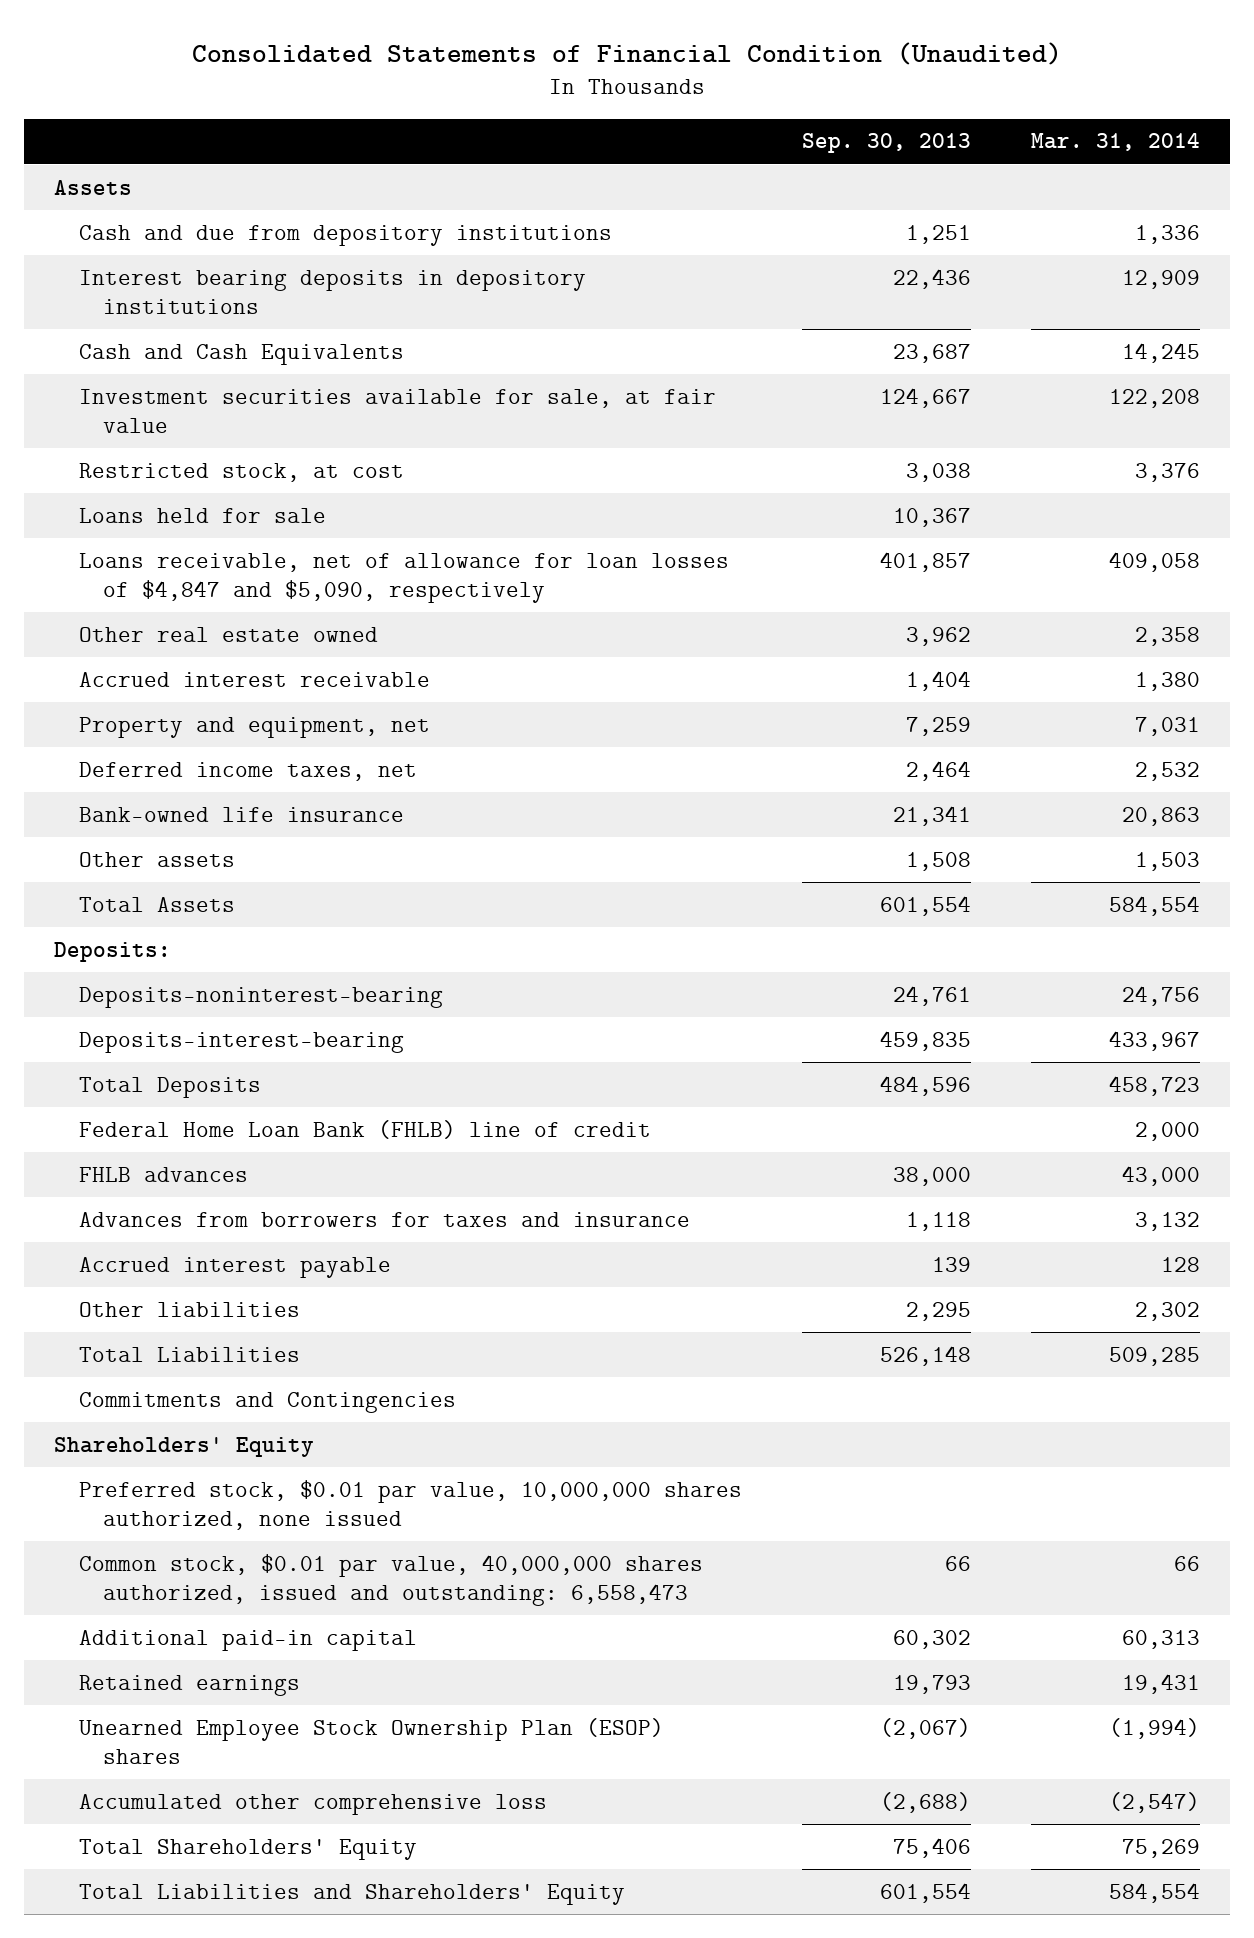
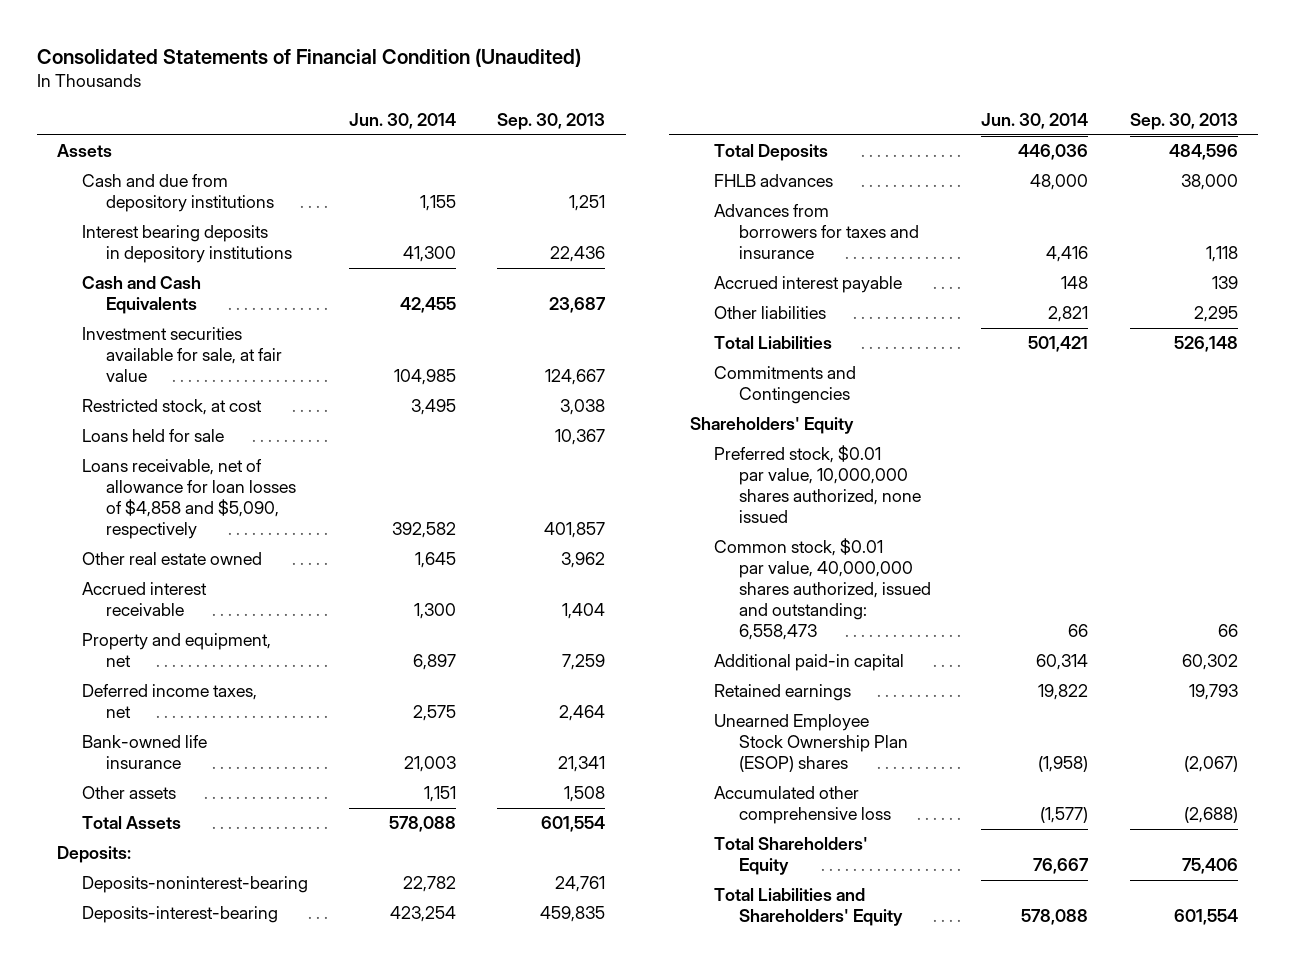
- | Sep. 30, 2013 | Mar. 31, 2014
+ | Jun. 30, 2014 | Sep. 30, 2013
- Loans receivable, net of allowance for loan losses of $4,847 and $5,090, respectively | 401,857 | 409,058
+ Loans receivable, net of allowance for loan losses of $4,858 and $5,090, respectively | 392,582 | 401,857
- Federal Home Loan Bank (FHLB) line of credit | | 2,000

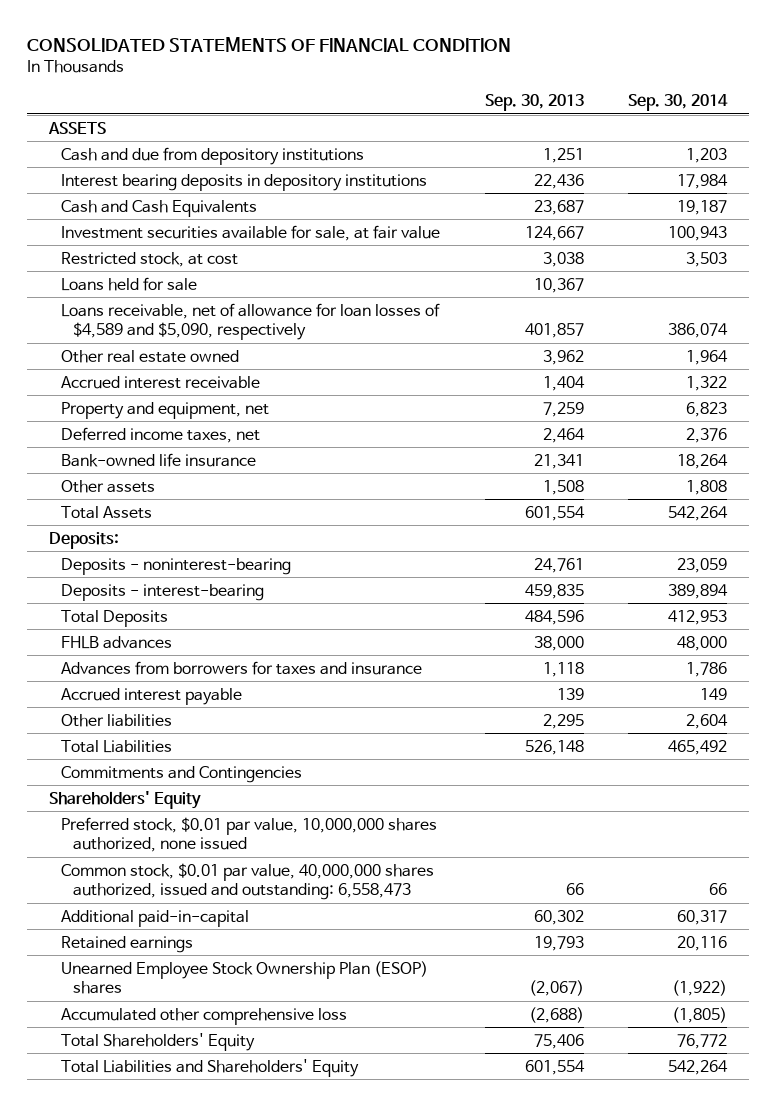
- Consolidated Statements of Financial Condition (Unaudited)
+ CONSOLIDATED STATEMENTS OF FINANCIAL CONDITION
- | Jun. 30, 2014 | Sep. 30, 2013
+ | Sep. 30, 2013 | Sep. 30, 2014
- Assets
+ ASSETS
- Loans receivable, net of allowance for loan losses of $4,858 and $5,090, respectively | 392,582 | 401,857
+ Loans receivable, net of allowance for loan losses of $4,589 and $5,090, respectively | 401,857 | 386,074
- Deposits-noninterest-bearing | 22,782 | 24,761
- Deposits-interest-bearing | 423,254 | 459,835
+ Deposits - noninterest-bearing | 24,761 | 23,059
+ Deposits - interest-bearing | 459,835 | 389,894
- Additional paid-in capital | 60,314 | 60,302
+ Additional paid-in-capital | 60,302 | 60,317

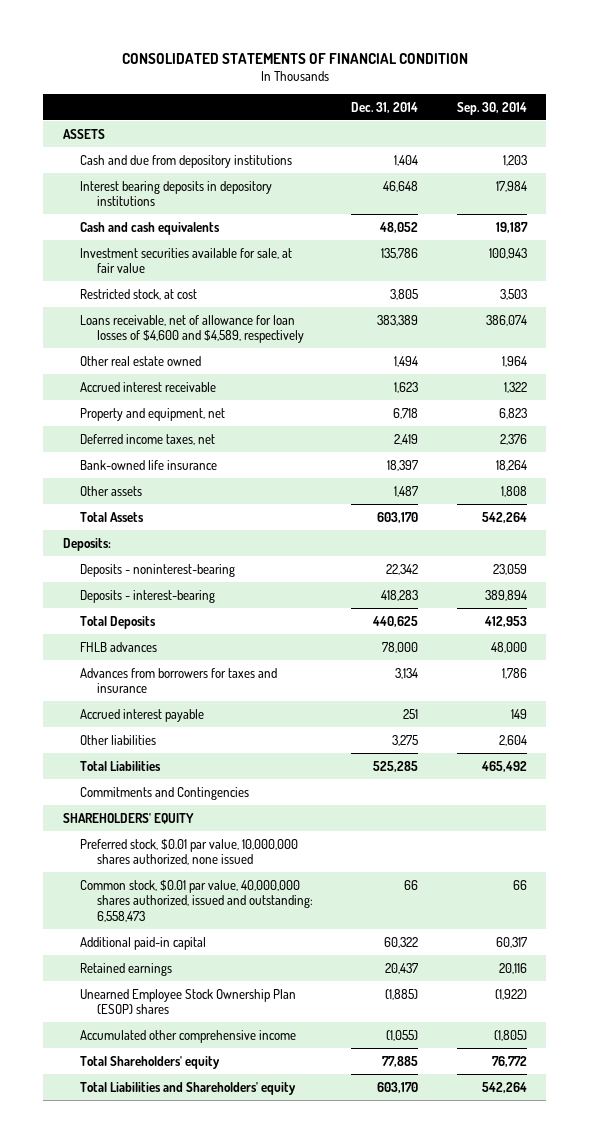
- | Sep. 30, 2013 | Sep. 30, 2014
+ | Dec. 31, 2014 | Sep. 30, 2014
- Cash and Cash Equivalents | 23,687 | 19,187
+ Cash and cash equivalents | 48,052 | 19,187
- Loans held for sale | 10,367 |
- Loans receivable, net of allowance for loan losses of $4,589 and $5,090, respectively | 401,857 | 386,074
+ Loans receivable, net of allowance for loan losses of $4,600 and $4,589, respectively | 383,389 | 386,074
- Shareholders' Equity
+ SHAREHOLDERS' EQUITY
- Additional paid-in-capital | 60,302 | 60,317
+ Additional paid-in capital | 60,322 | 60,317
- Accumulated other comprehensive loss | (2,688) | (1,805)
- Total Shareholders' Equity | 75,406 | 76,772
- Total Liabilities and Shareholders' Equity | 601,554 | 542,264
+ Accumulated other comprehensive income | (1,055) | (1,805)
+ Total Shareholders' equity | 77,885 | 76,772
+ Total Liabilities and Shareholders' equity | 603,170 | 542,264

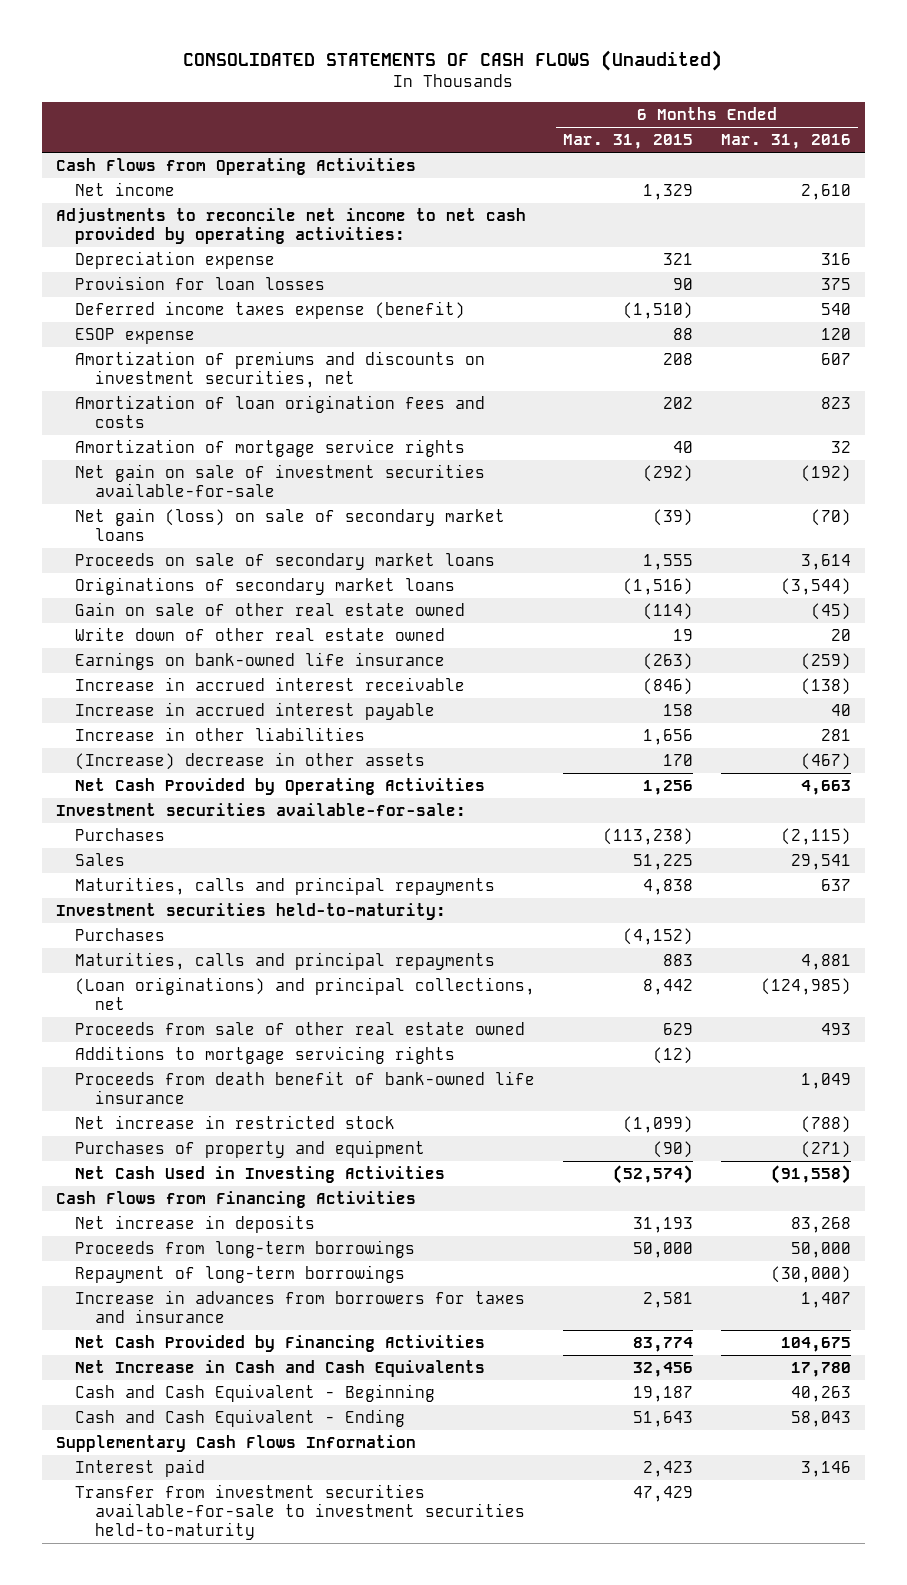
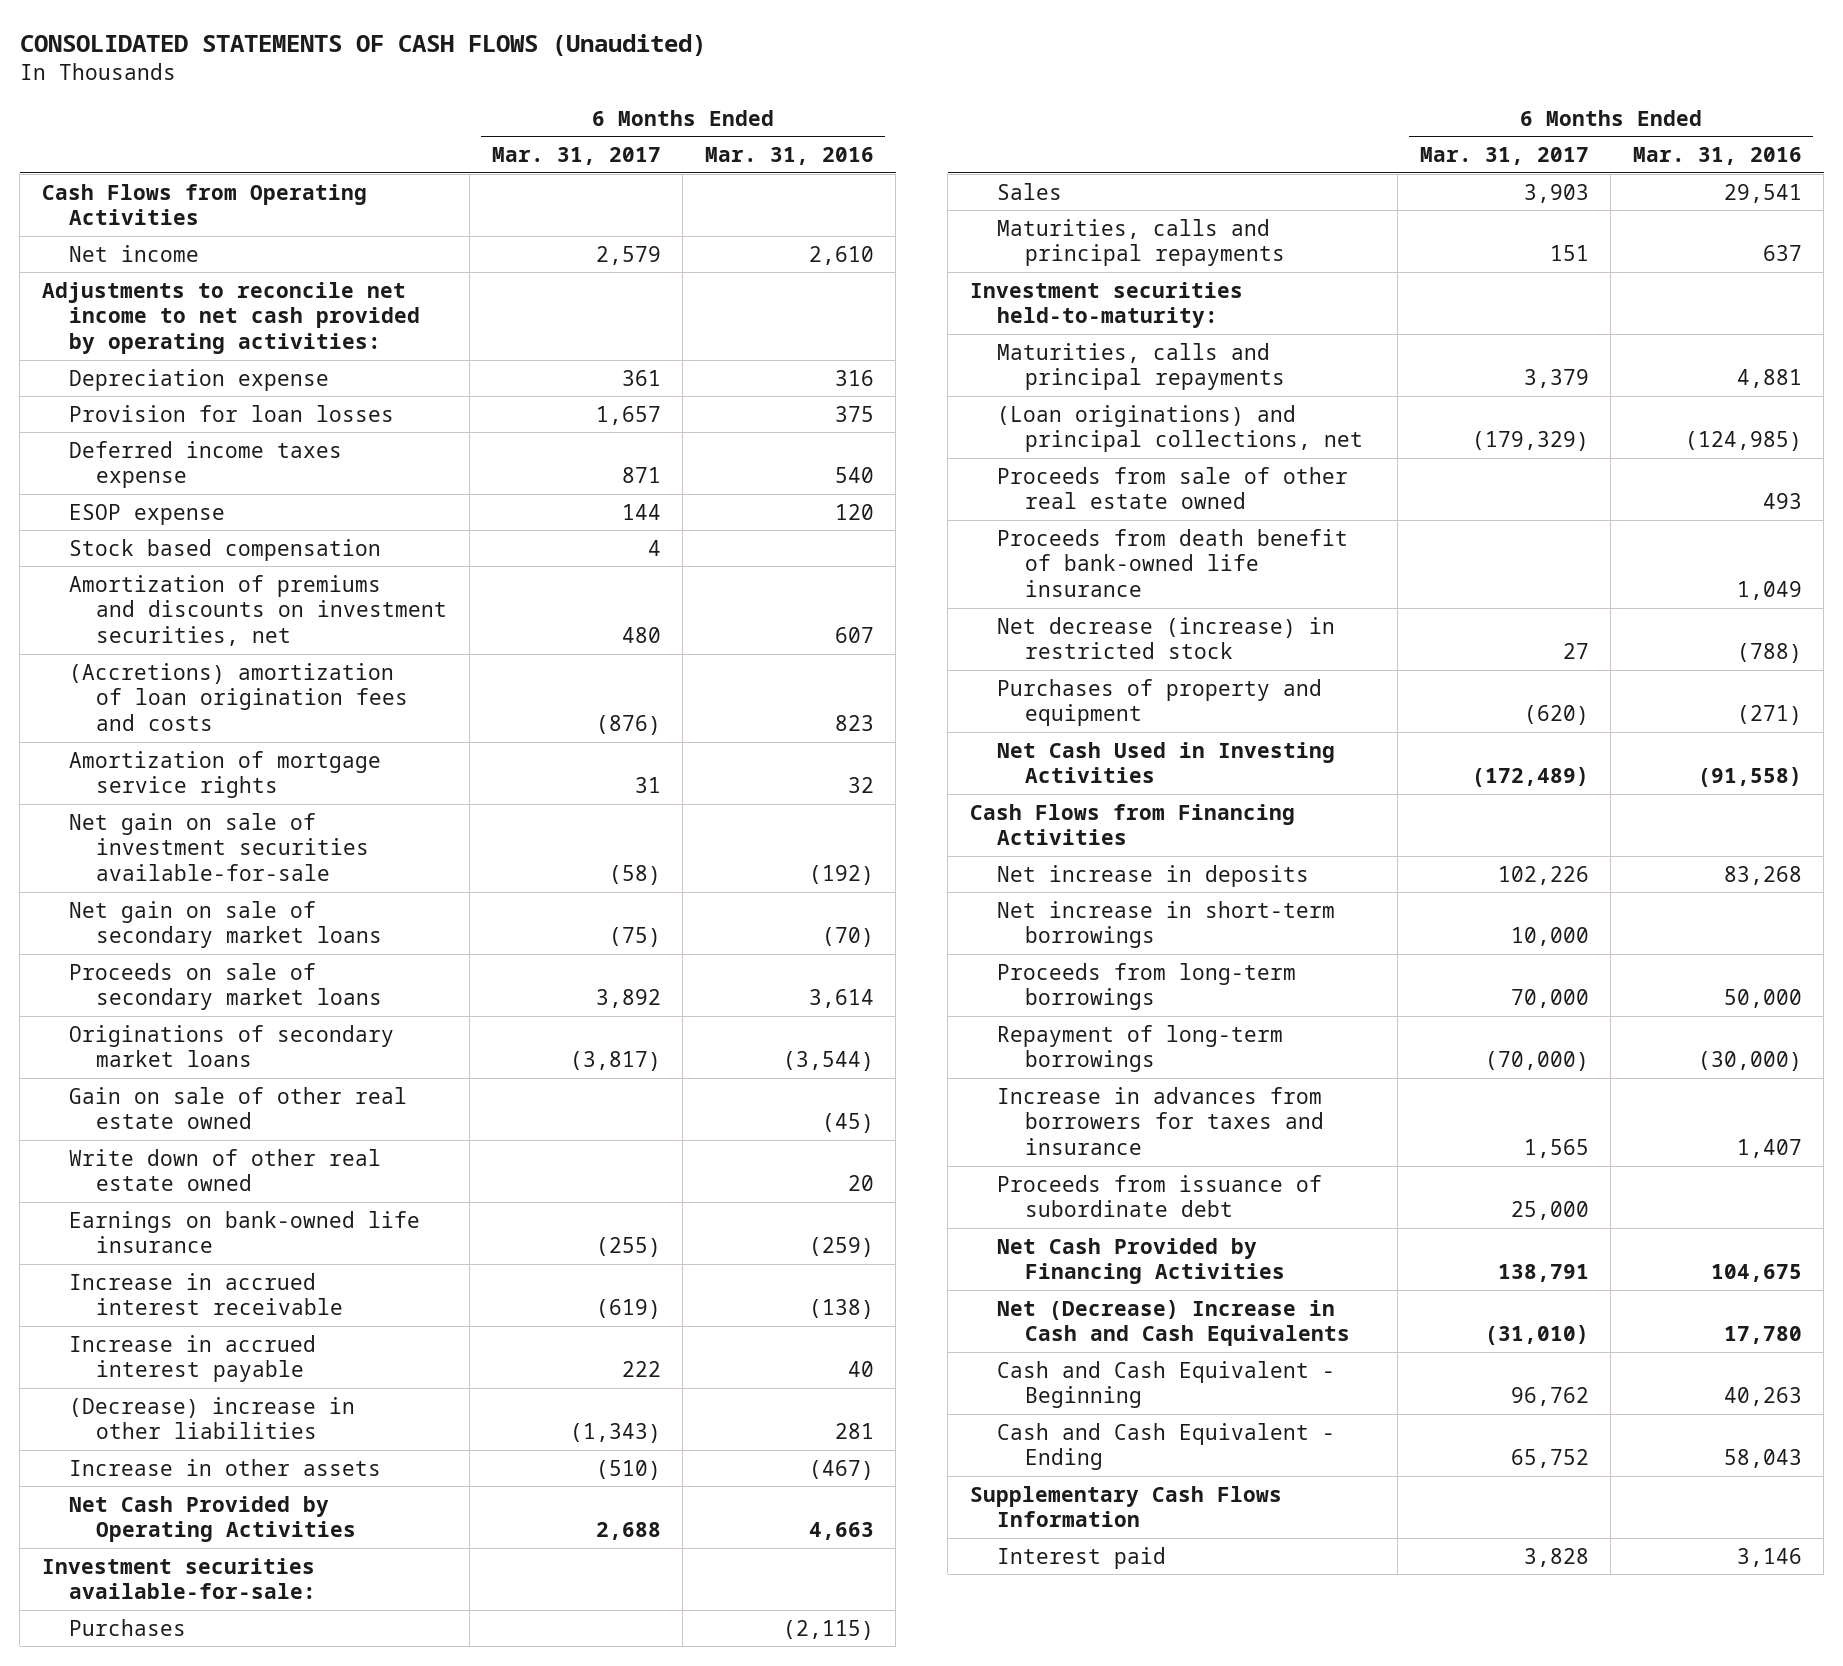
- | 6 Months Ended Mar. 31, 2015 | 6 Months Ended Mar. 31, 2016
+ | 6 Months Ended Mar. 31, 2017 | 6 Months Ended Mar. 31, 2016
- Deferred income taxes expense (benefit) | (1,510) | 540
+ Deferred income taxes expense | 871 | 540
+ Stock based compensation | 4 |
- Amortization of loan origination fees and costs | 202 | 823
+ (Accretions) amortization of loan origination fees and costs | (876) | 823
- Net gain (loss) on sale of secondary market loans | (39) | (70)
+ Net gain on sale of secondary market loans | (75) | (70)
- Increase in other liabilities | 1,656 | 281
- (Increase) decrease in other assets | 170 | (467)
+ (Decrease) increase in other liabilities | (1,343) | 281
+ Increase in other assets | (510) | (467)
- Purchases | (4,152) |
- Additions to mortgage servicing rights | (12) |
- Net increase in restricted stock | (1,099) | (788)
+ Net decrease (increase) in restricted stock | 27 | (788)
+ Net increase in short-term borrowings | 10,000 |
+ Proceeds from issuance of subordinate debt | 25,000 |
- Net Increase in Cash and Cash Equivalents | 32,456 | 17,780
+ Net (Decrease) Increase in Cash and Cash Equivalents | (31,010) | 17,780
- Transfer from investment securities available-for-sale to investment securities held-to-maturity | 47,429 |

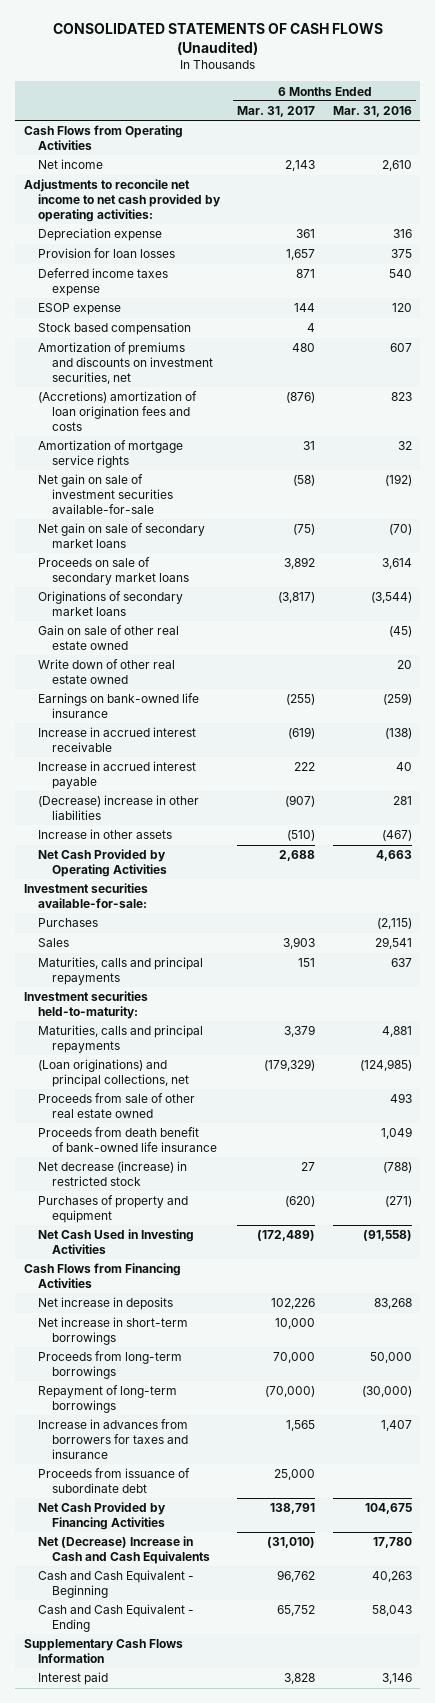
- Net income | 2,579 | 2,610
+ Net income | 2,143 | 2,610
- (Decrease) increase in other liabilities | (1,343) | 281
+ (Decrease) increase in other liabilities | (907) | 281

